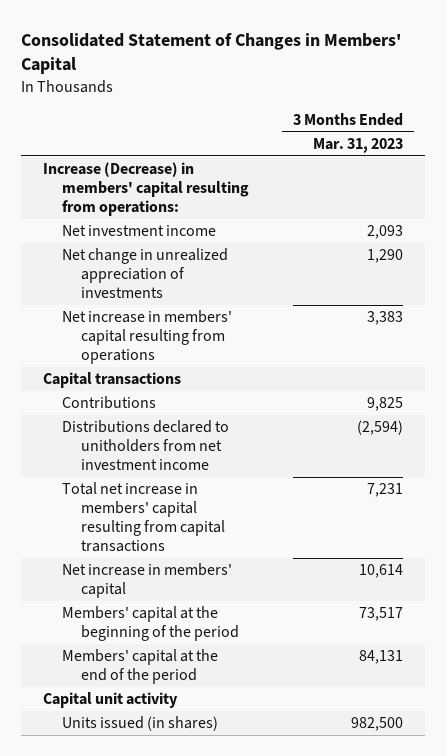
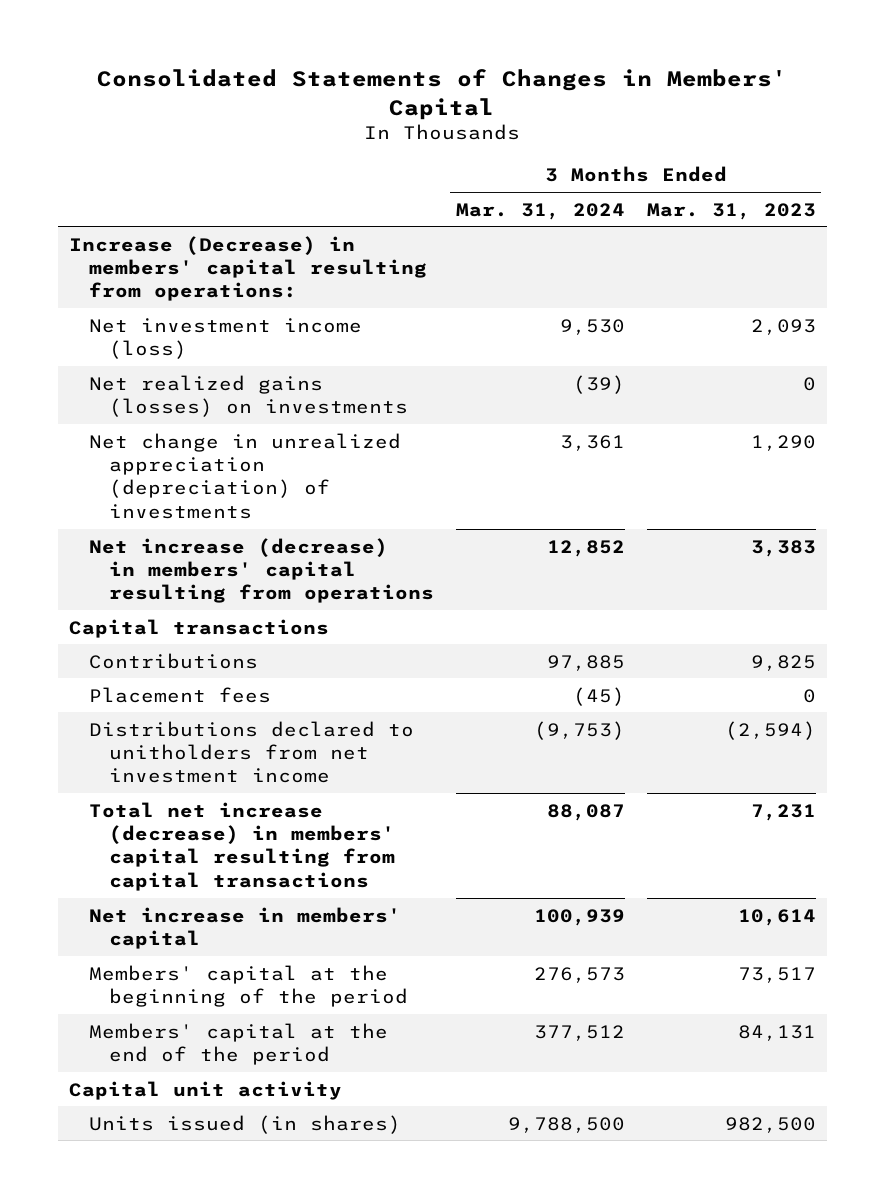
- Consolidated Statement of Changes in Members' Capital
+ Consolidated Statements of Changes in Members' Capital
- | 3 Months Ended Mar. 31, 2023
+ | 3 Months Ended Mar. 31, 2024 | 3 Months Ended Mar. 31, 2023
- Net investment income | 2,093
- Net change in unrealized appreciation of investments | 1,290
- Net increase in members' capital resulting from operations | 3,383
+ Net investment income (loss) | 9,530 | 2,093
+ Net realized gains (losses) on investments | (39) | 0
+ Net change in unrealized appreciation (depreciation) of investments | 3,361 | 1,290
+ Net increase (decrease) in members' capital resulting from operations | 12,852 | 3,383
+ Placement fees | (45) | 0
- Total net increase in members' capital resulting from capital transactions | 7,231
+ Total net increase (decrease) in members' capital resulting from capital transactions | 88,087 | 7,231

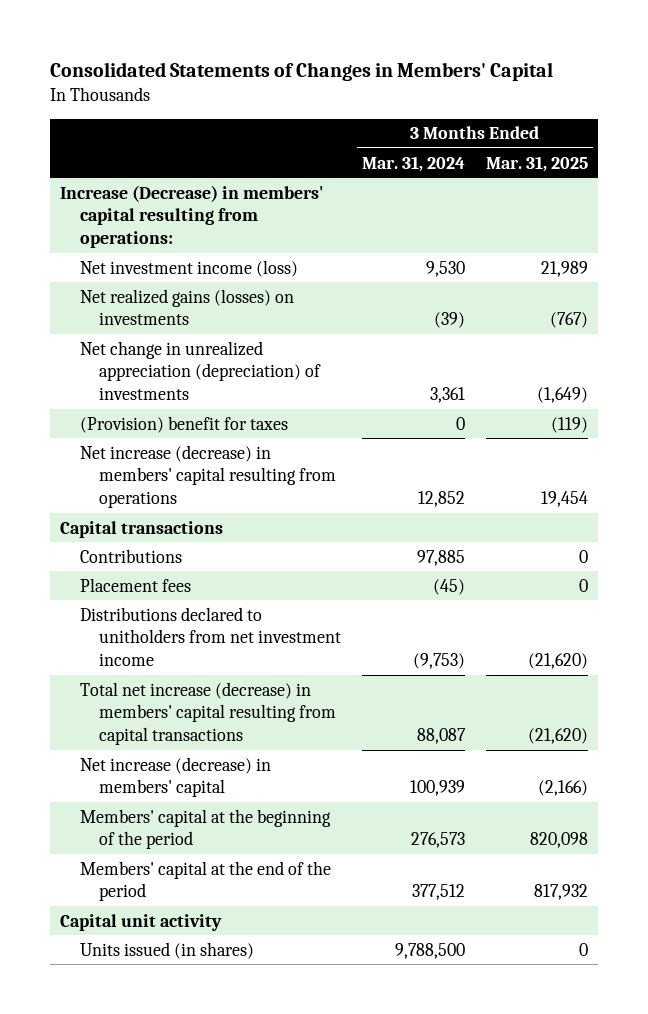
- | 3 Months Ended Mar. 31, 2024 | 3 Months Ended Mar. 31, 2023
+ | 3 Months Ended Mar. 31, 2024 | 3 Months Ended Mar. 31, 2025
+ (Provision) benefit for taxes | 0 | (119)
- Net increase in members' capital | 100,939 | 10,614
+ Net increase (decrease) in members' capital | 100,939 | (2,166)

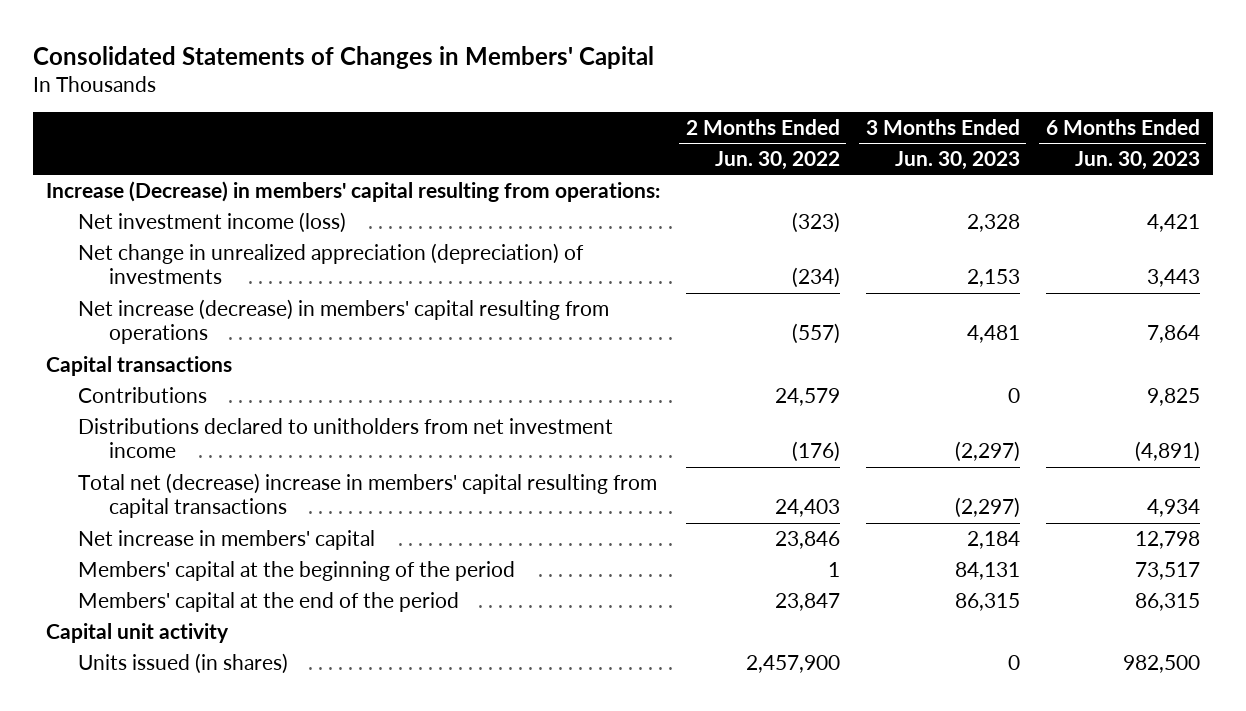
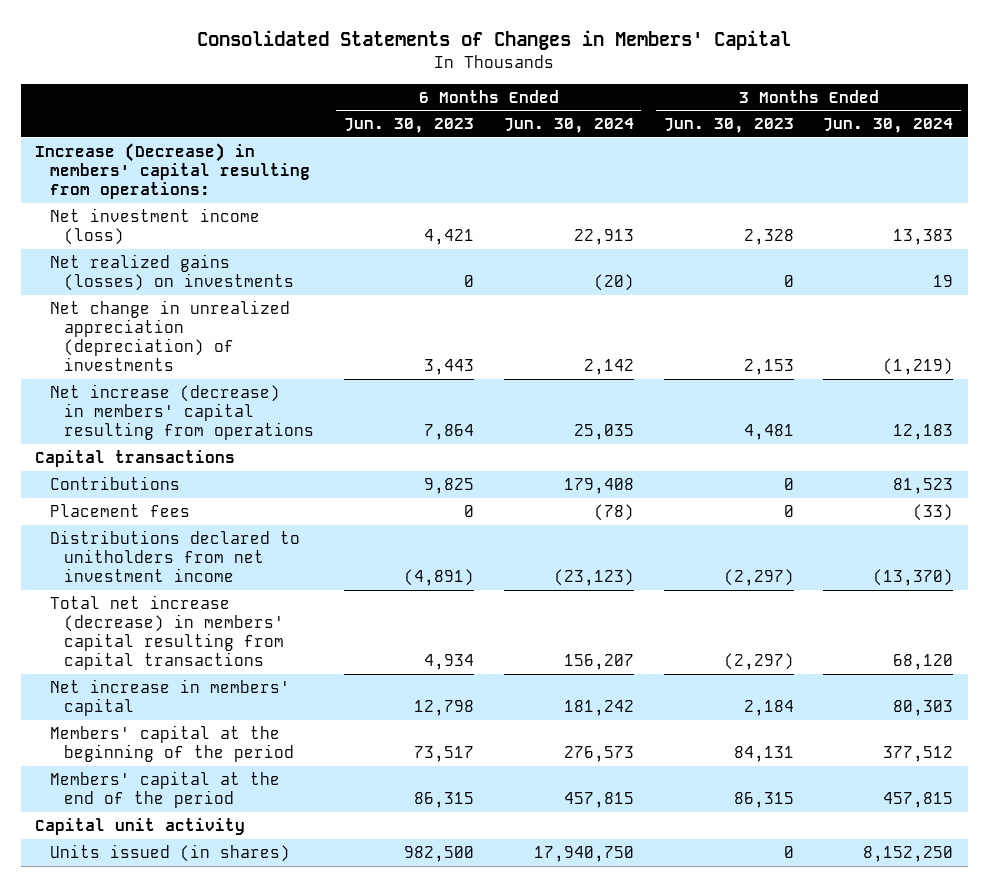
- | 2 Months Ended Jun. 30, 2022 | 3 Months Ended Jun. 30, 2023 | 6 Months Ended Jun. 30, 2023
+ | 6 Months Ended Jun. 30, 2023 | 6 Months Ended Jun. 30, 2024 | 3 Months Ended Jun. 30, 2023 | 3 Months Ended Jun. 30, 2024
+ Net realized gains (losses) on investments | 0 | (20) | 0 | 19
+ Placement fees | 0 | (78) | 0 | (33)
- Total net (decrease) increase in members' capital resulting from capital transactions | 24,403 | (2,297) | 4,934
+ Total net increase (decrease) in members' capital resulting from capital transactions | 4,934 | 156,207 | (2,297) | 68,120

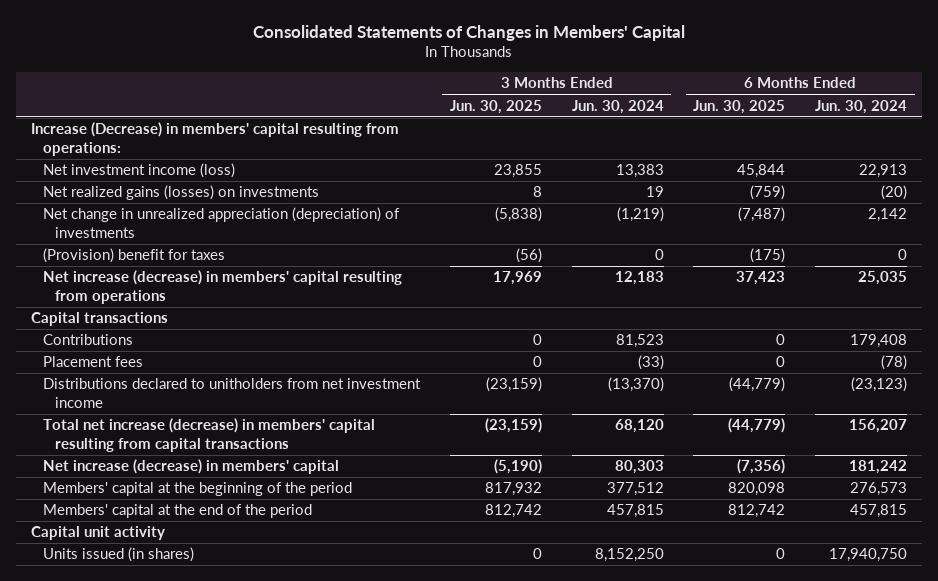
- | 6 Months Ended Jun. 30, 2023 | 6 Months Ended Jun. 30, 2024 | 3 Months Ended Jun. 30, 2023 | 3 Months Ended Jun. 30, 2024
+ | 3 Months Ended Jun. 30, 2025 | 3 Months Ended Jun. 30, 2024 | 6 Months Ended Jun. 30, 2025 | 6 Months Ended Jun. 30, 2024
+ (Provision) benefit for taxes | (56) | 0 | (175) | 0
- Net increase in members' capital | 12,798 | 181,242 | 2,184 | 80,303
+ Net increase (decrease) in members' capital | (5,190) | 80,303 | (7,356) | 181,242

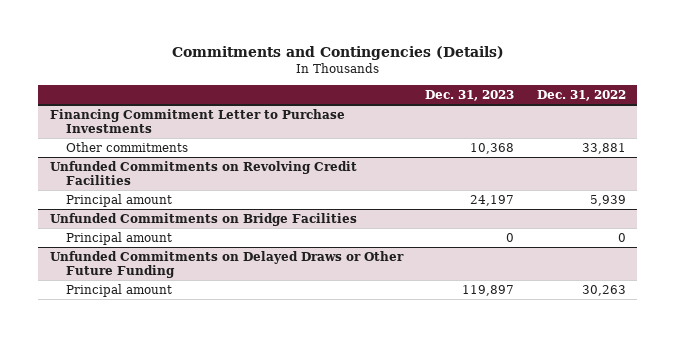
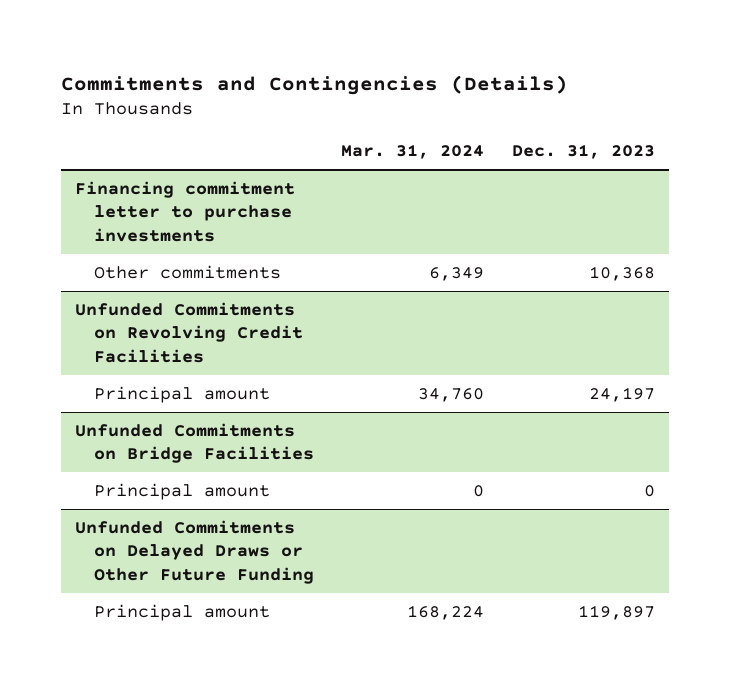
- | Dec. 31, 2023 | Dec. 31, 2022
+ | Mar. 31, 2024 | Dec. 31, 2023
- Financing Commitment Letter to Purchase Investments
+ Financing commitment letter to purchase investments

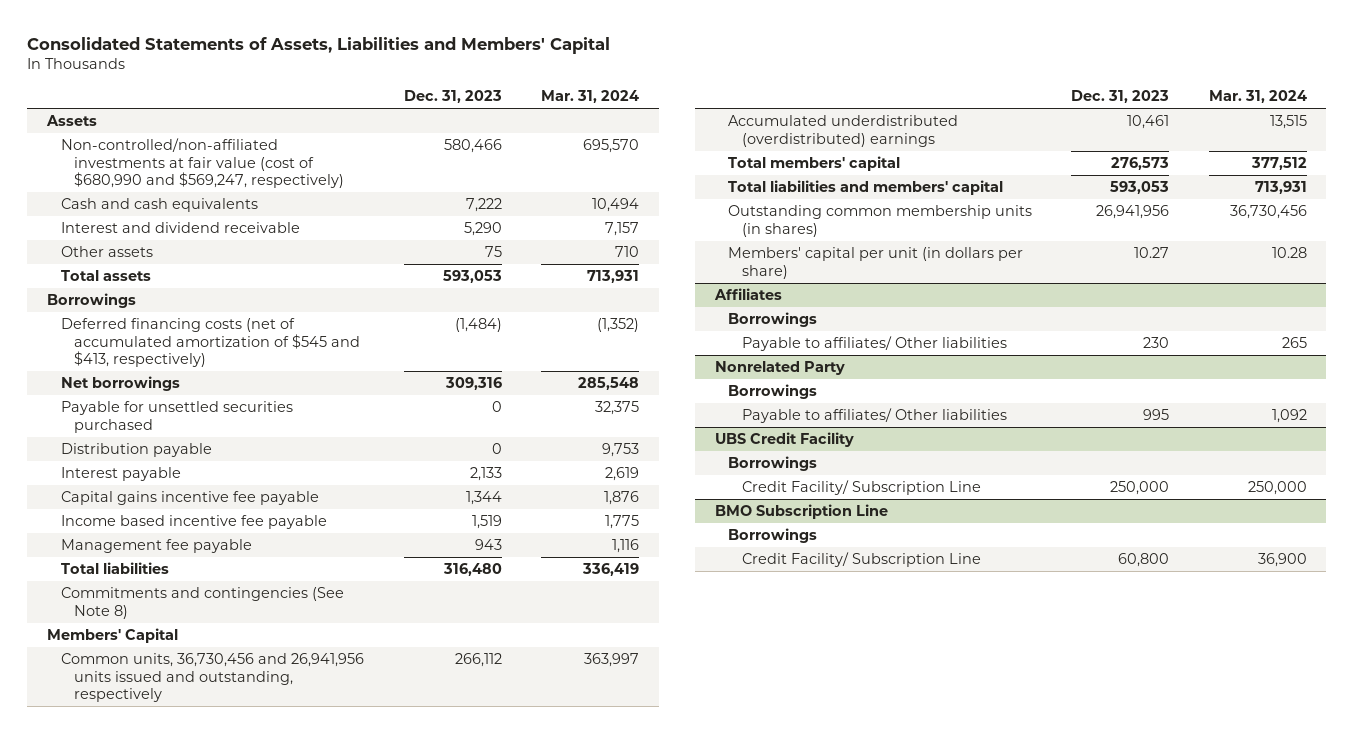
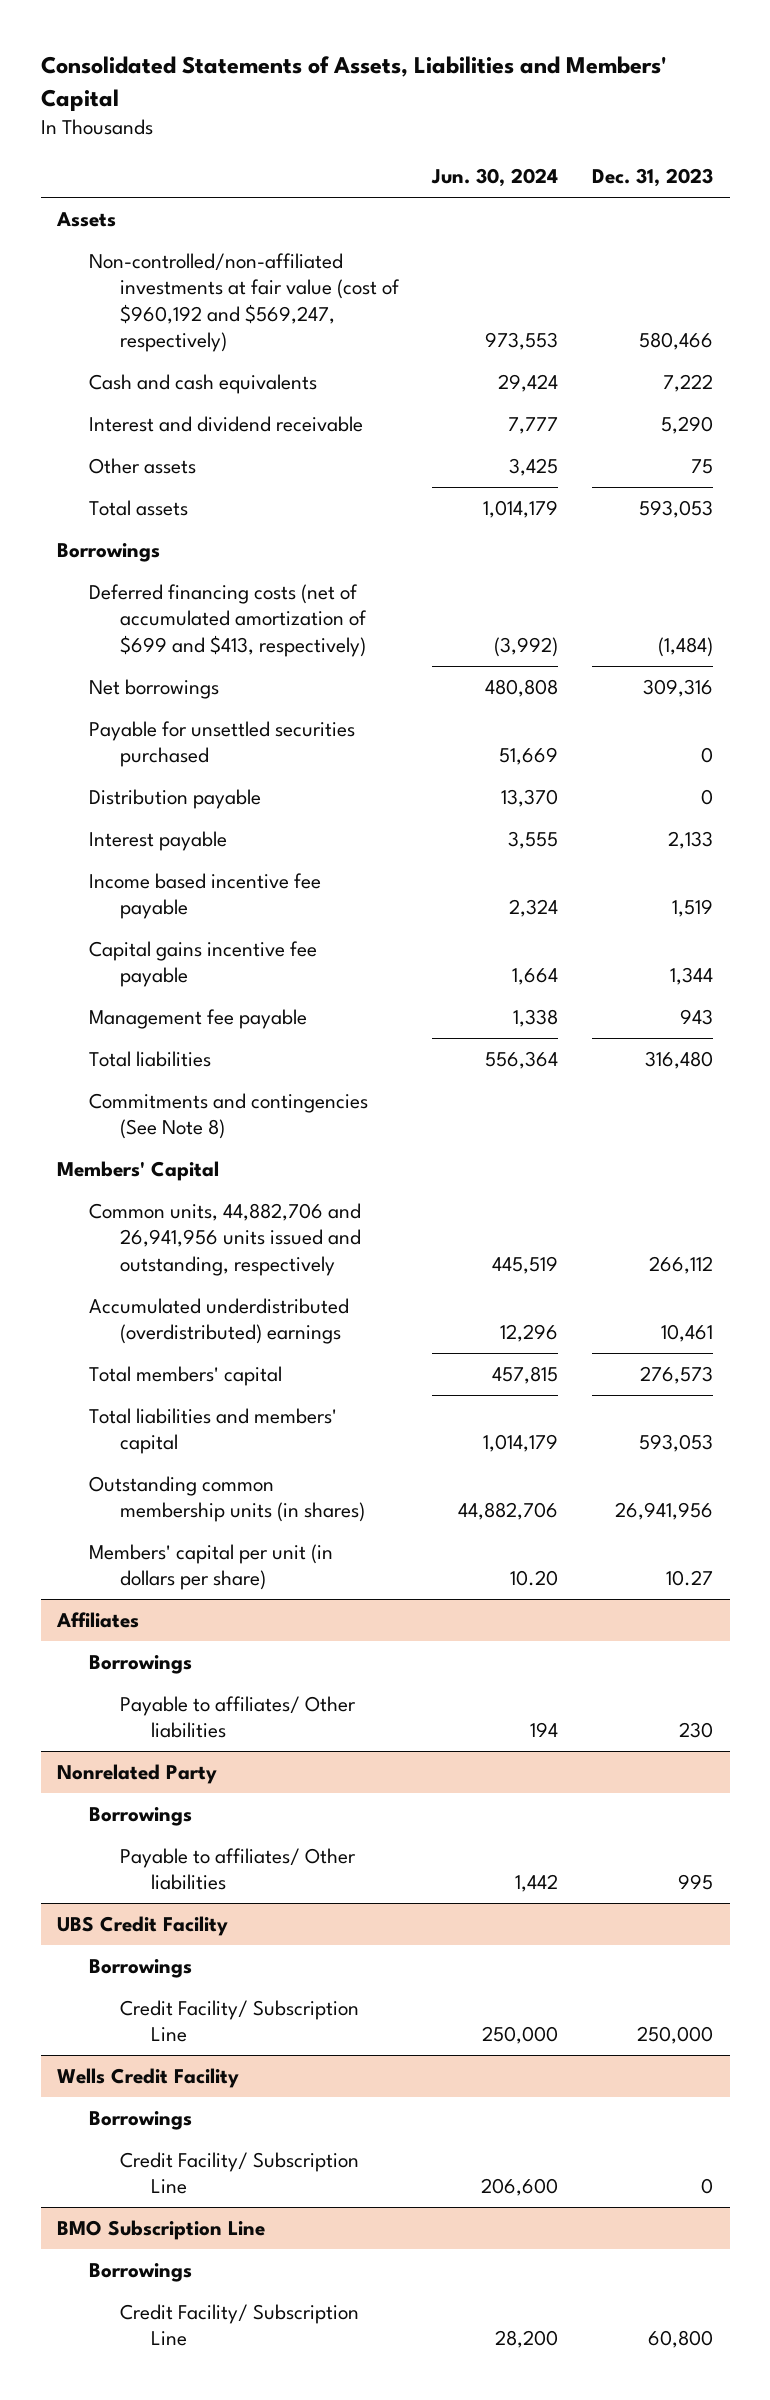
- | Dec. 31, 2023 | Mar. 31, 2024
+ | Jun. 30, 2024 | Dec. 31, 2023
- Non-controlled/non-affiliated investments at fair value (cost of $680,990 and $569,247, respectively) | 580,466 | 695,570
+ Non-controlled/non-affiliated investments at fair value (cost of $960,192 and $569,247, respectively) | 973,553 | 580,466
- Deferred financing costs (net of accumulated amortization of $545 and $413, respectively) | (1,484) | (1,352)
+ Deferred financing costs (net of accumulated amortization of $699 and $413, respectively) | (3,992) | (1,484)
moved down: Capital gains incentive fee payable | 1,664 | 1,344
- Common units, 36,730,456 and 26,941,956 units issued and outstanding, respectively | 266,112 | 363,997
+ Common units, 44,882,706 and 26,941,956 units issued and outstanding, respectively | 445,519 | 266,112
+ Wells Credit Facility
+ Borrowings
+ Credit Facility/ Subscription Line | 206,600 | 0

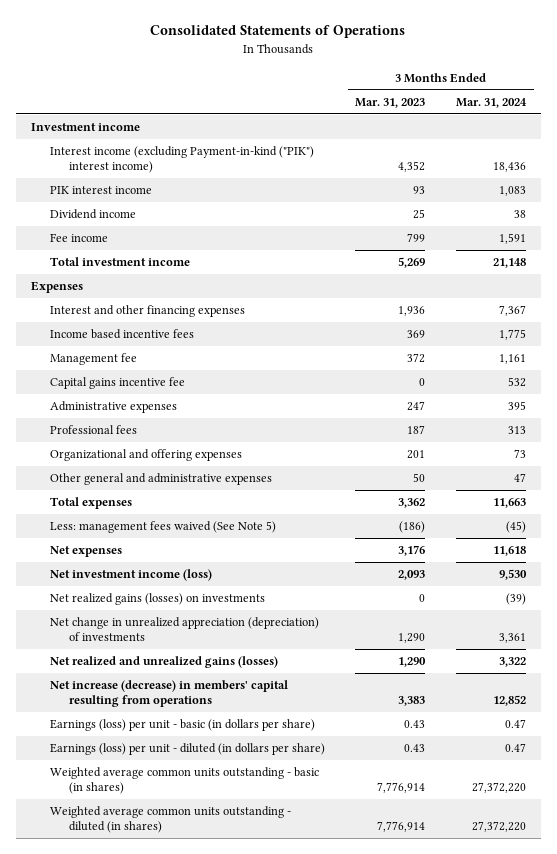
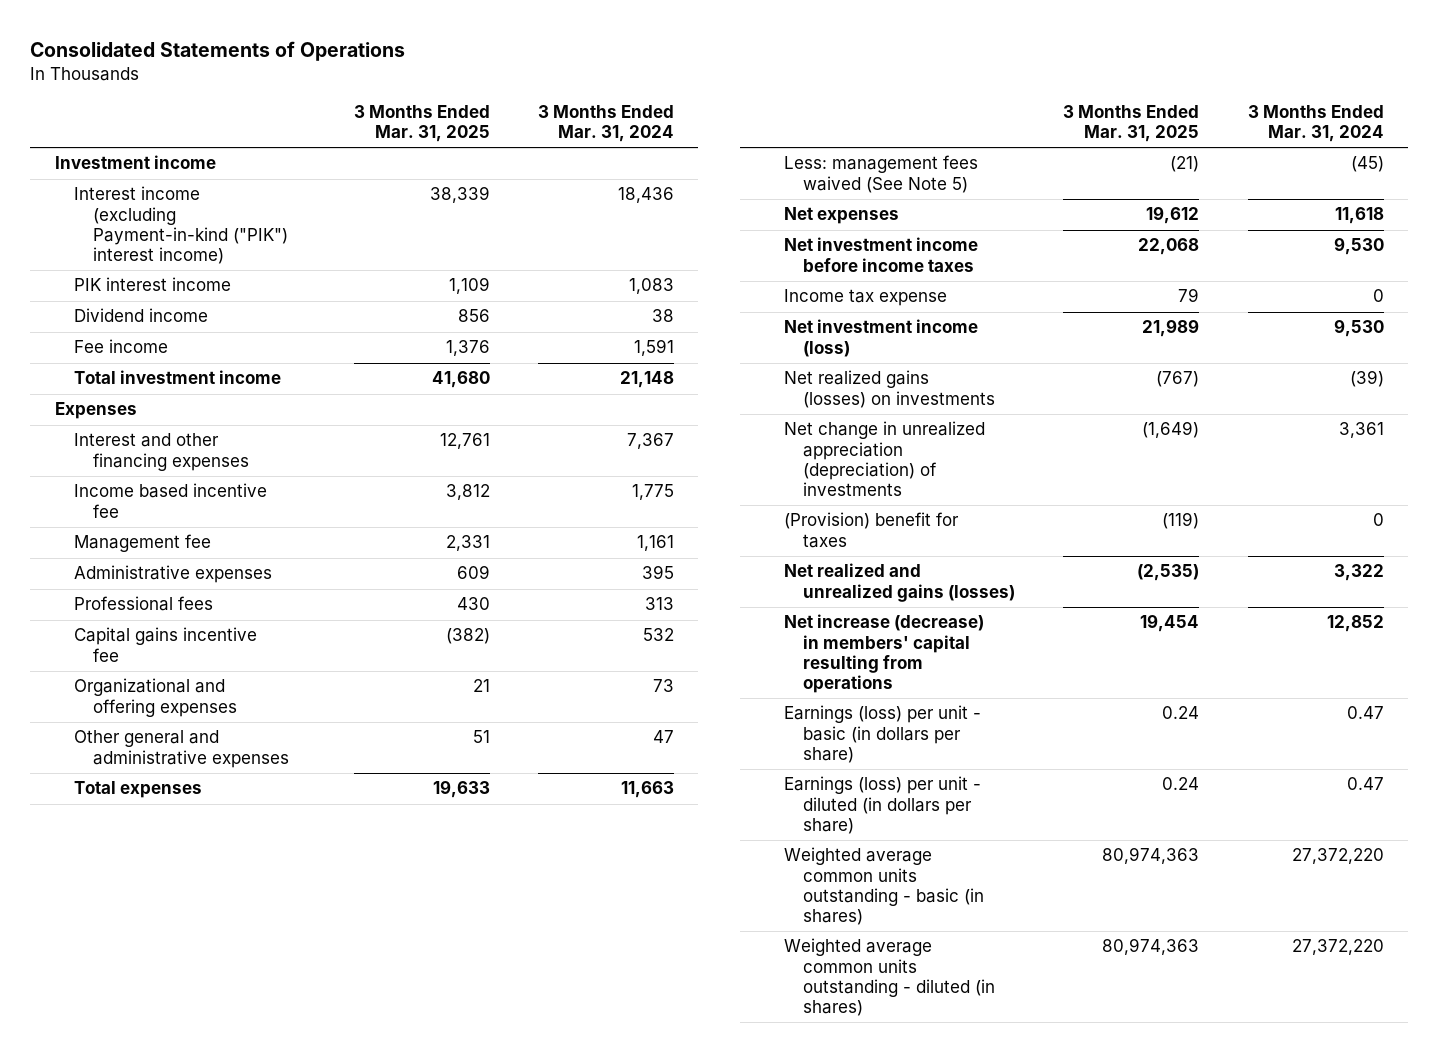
- | 3 Months Ended Mar. 31, 2023 | 3 Months Ended Mar. 31, 2024
+ | 3 Months Ended Mar. 31, 2025 | 3 Months Ended Mar. 31, 2024
- Income based incentive fees | 369 | 1,775
+ Income based incentive fee | 3,812 | 1,775
moved down: Capital gains incentive fee | (382) | 532
+ Net investment income before income taxes | 22,068 | 9,530
+ Income tax expense | 79 | 0
+ (Provision) benefit for taxes | (119) | 0

